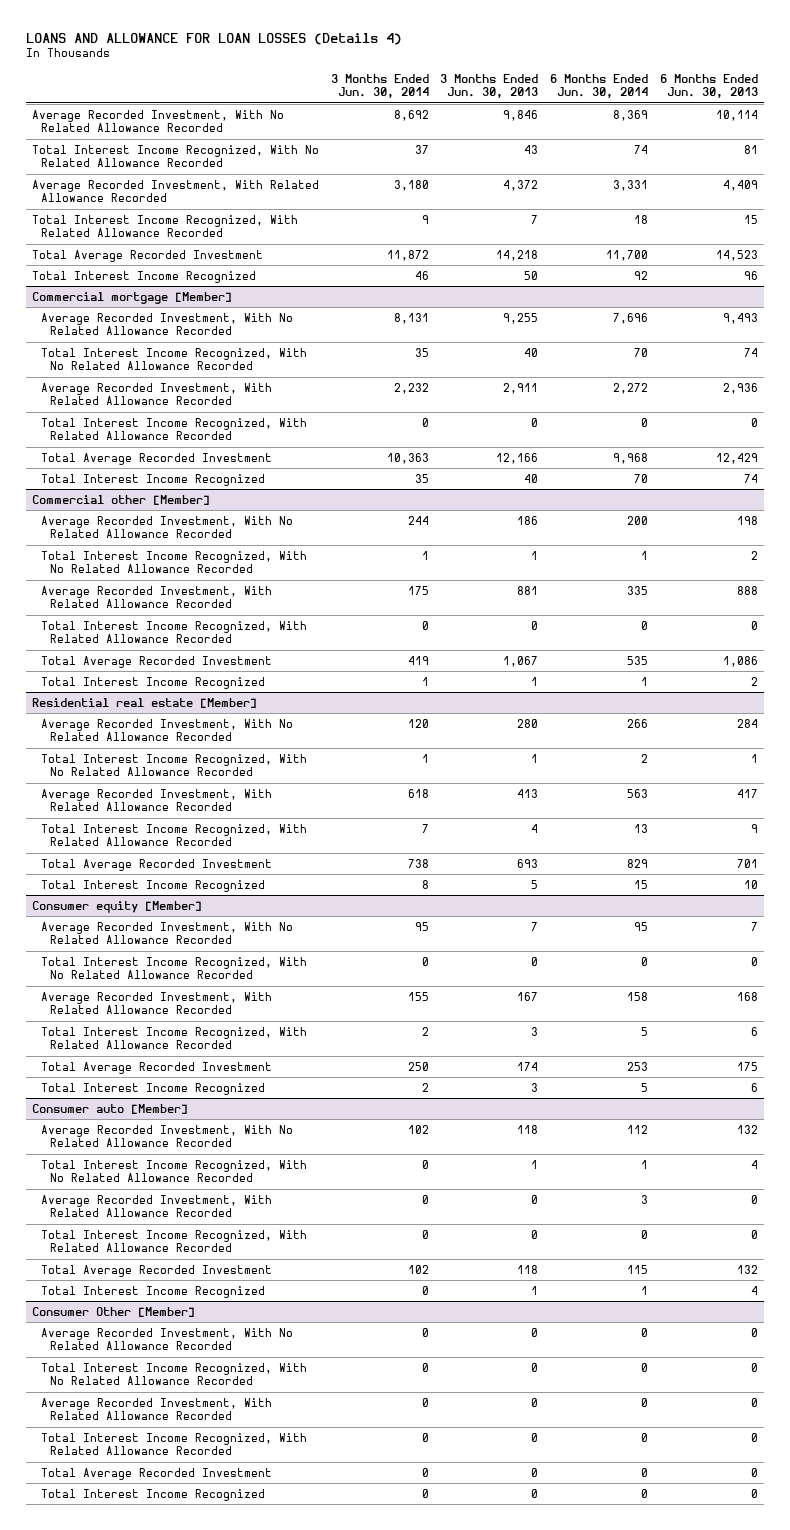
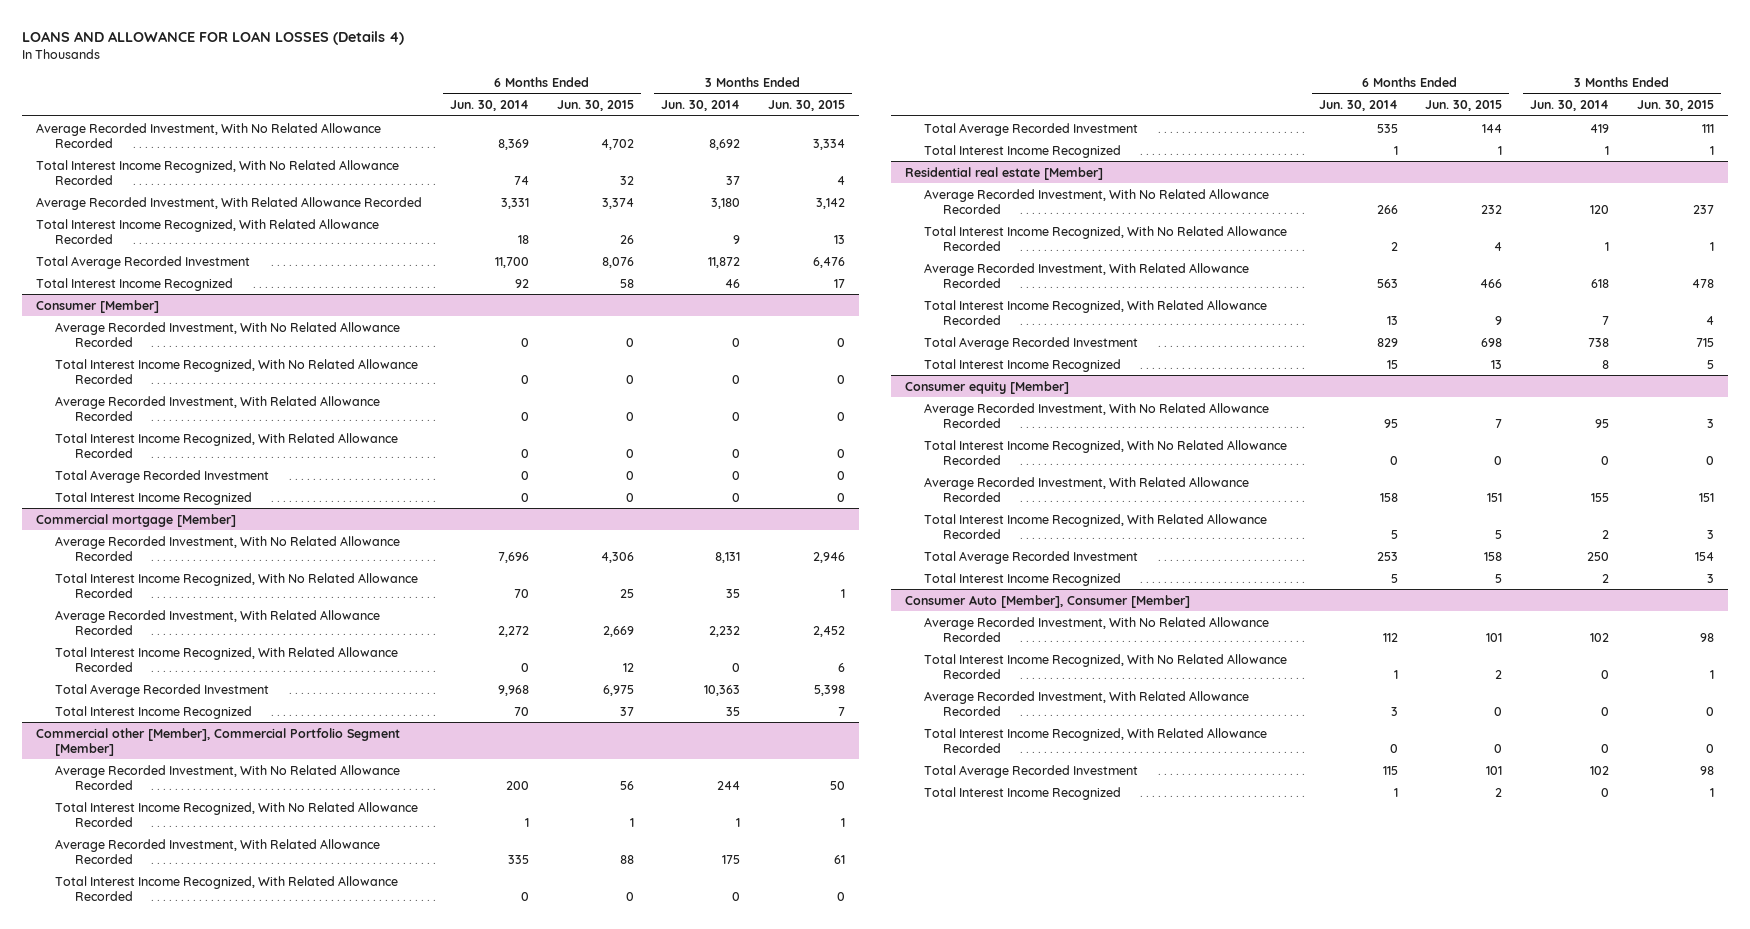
- | 3 Months Ended Jun. 30, 2014 | 3 Months Ended Jun. 30, 2013 | 6 Months Ended Jun. 30, 2014 | 6 Months Ended Jun. 30, 2013
+ | 6 Months Ended Jun. 30, 2014 | 6 Months Ended Jun. 30, 2015 | 3 Months Ended Jun. 30, 2014 | 3 Months Ended Jun. 30, 2015
+ Consumer [Member]
+ Average Recorded Investment, With No Related Allowance Recorded | 0 | 0 | 0 | 0
+ Total Interest Income Recognized, With No Related Allowance Recorded | 0 | 0 | 0 | 0
+ Average Recorded Investment, With Related Allowance Recorded | 0 | 0 | 0 | 0
+ Total Interest Income Recognized, With Related Allowance Recorded | 0 | 0 | 0 | 0
+ Total Average Recorded Investment | 0 | 0 | 0 | 0
+ Total Interest Income Recognized | 0 | 0 | 0 | 0
- Commercial other [Member]
+ Commercial other [Member], Commercial Portfolio Segment [Member]
- Consumer auto [Member]
+ Consumer Auto [Member], Consumer [Member]
- Consumer Other [Member]
- Average Recorded Investment, With No Related Allowance Recorded | 0 | 0 | 0 | 0
- Total Interest Income Recognized, With No Related Allowance Recorded | 0 | 0 | 0 | 0
- Average Recorded Investment, With Related Allowance Recorded | 0 | 0 | 0 | 0
- Total Interest Income Recognized, With Related Allowance Recorded | 0 | 0 | 0 | 0
- Total Average Recorded Investment | 0 | 0 | 0 | 0
- Total Interest Income Recognized | 0 | 0 | 0 | 0

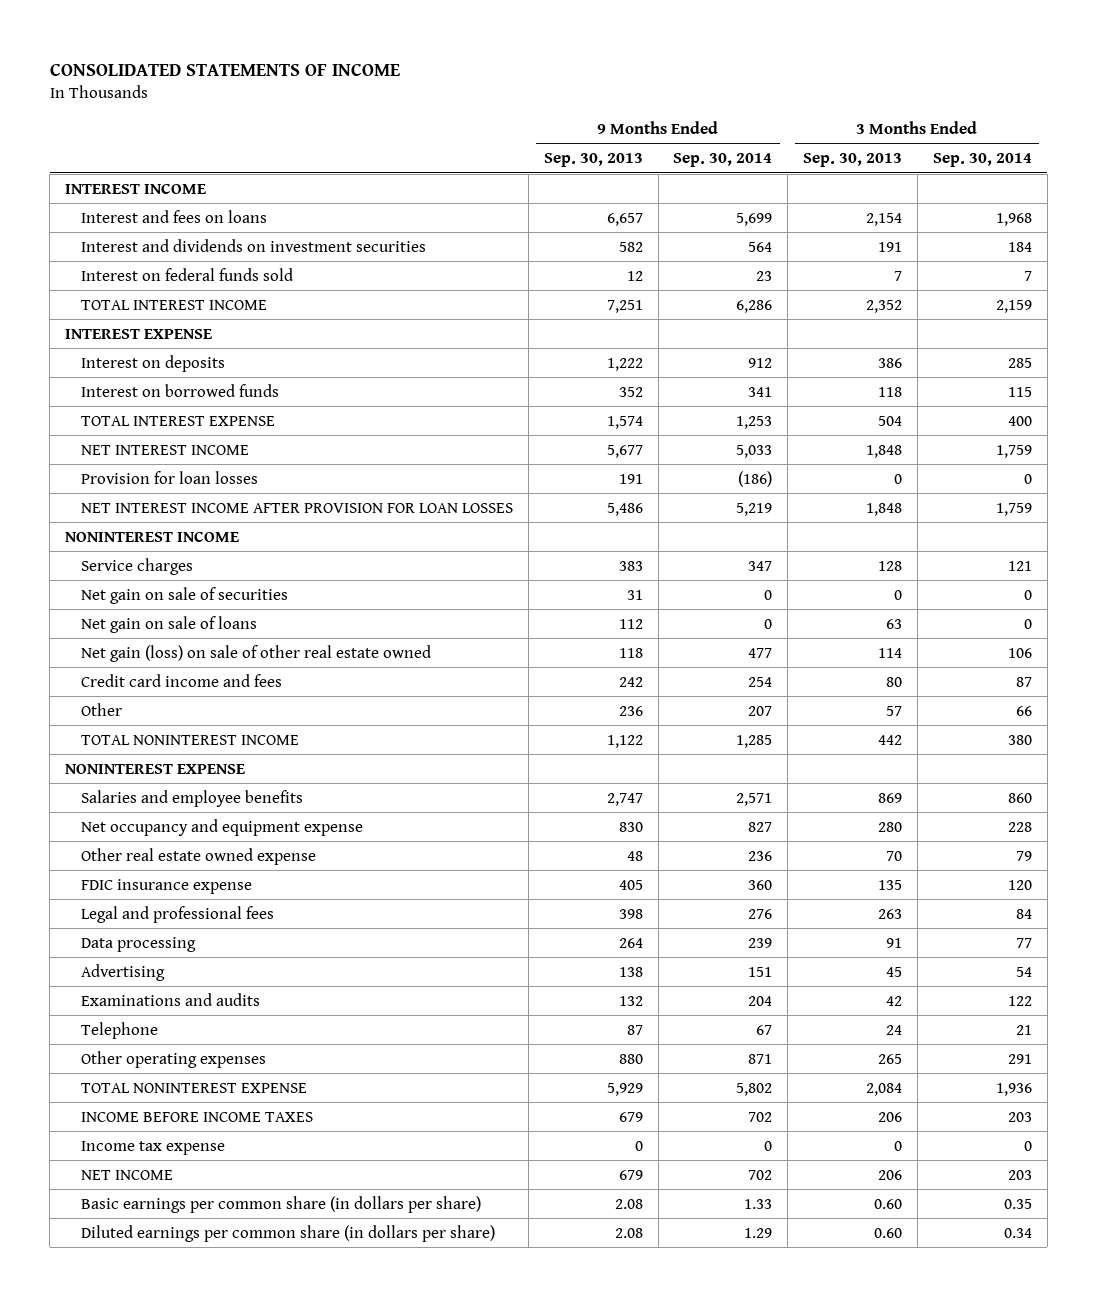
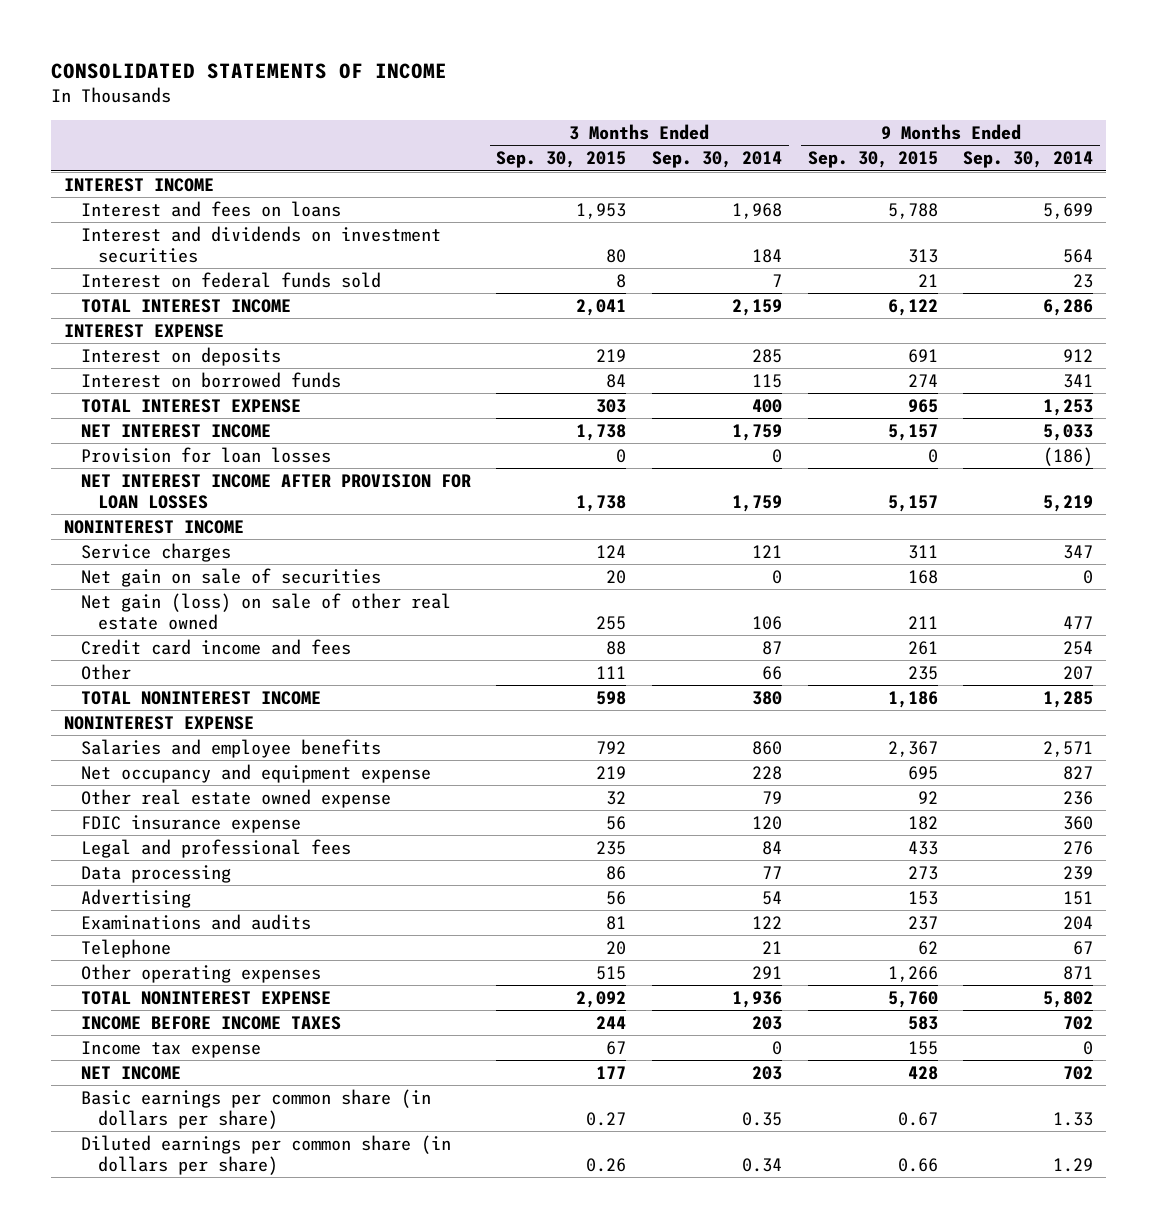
- | 9 Months Ended Sep. 30, 2013 | 9 Months Ended Sep. 30, 2014 | 3 Months Ended Sep. 30, 2013 | 3 Months Ended Sep. 30, 2014
+ | 3 Months Ended Sep. 30, 2015 | 3 Months Ended Sep. 30, 2014 | 9 Months Ended Sep. 30, 2015 | 9 Months Ended Sep. 30, 2014
- Net gain on sale of loans | 112 | 0 | 63 | 0

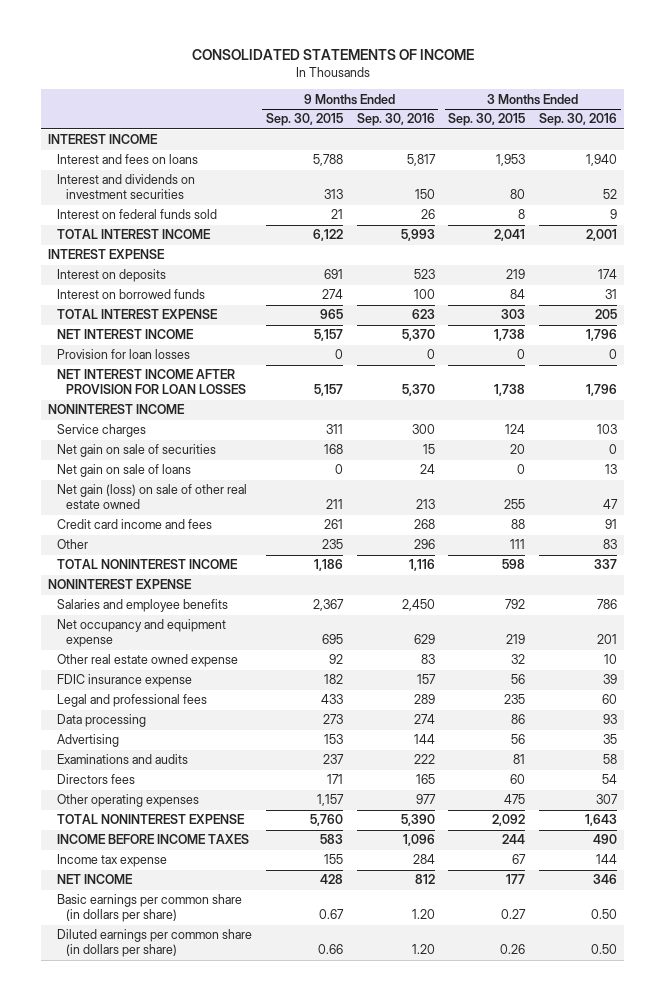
- | 3 Months Ended Sep. 30, 2015 | 3 Months Ended Sep. 30, 2014 | 9 Months Ended Sep. 30, 2015 | 9 Months Ended Sep. 30, 2014
+ | 9 Months Ended Sep. 30, 2015 | 9 Months Ended Sep. 30, 2016 | 3 Months Ended Sep. 30, 2015 | 3 Months Ended Sep. 30, 2016
+ Net gain on sale of loans | 0 | 24 | 0 | 13
- Telephone | 20 | 21 | 62 | 67
- Other operating expenses | 515 | 291 | 1,266 | 871
+ Directors fees | 171 | 165 | 60 | 54
+ Other operating expenses | 1,157 | 977 | 475 | 307

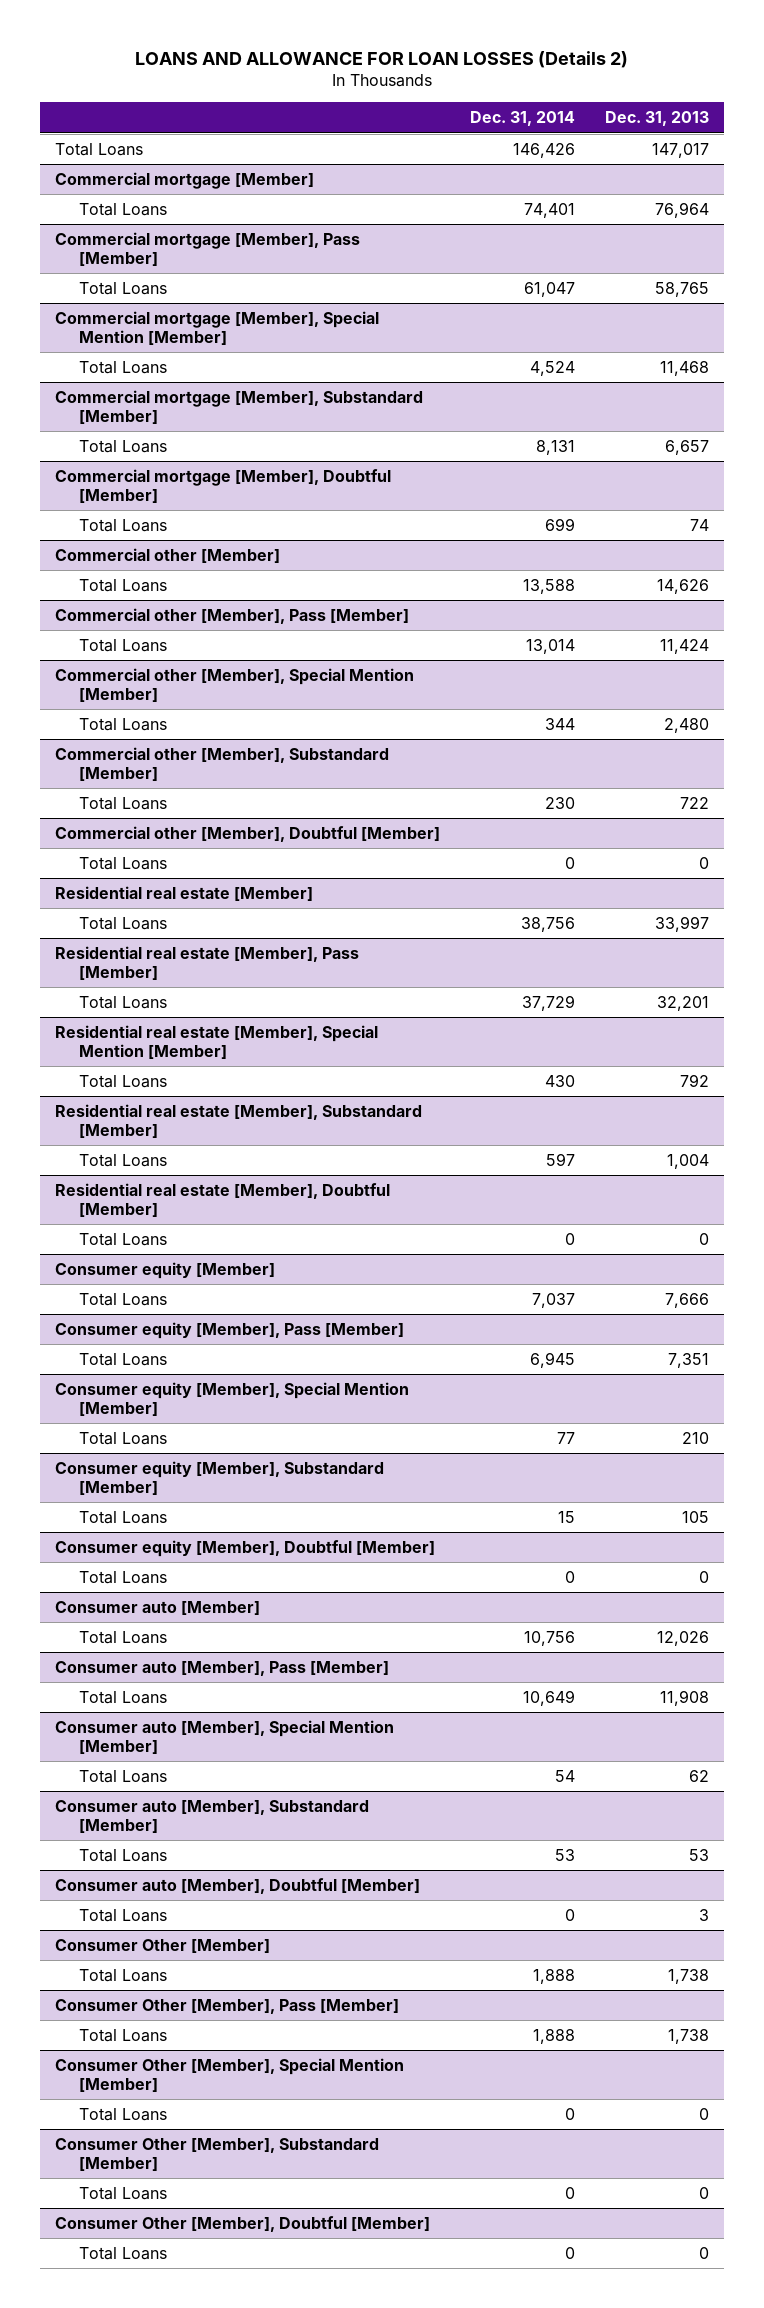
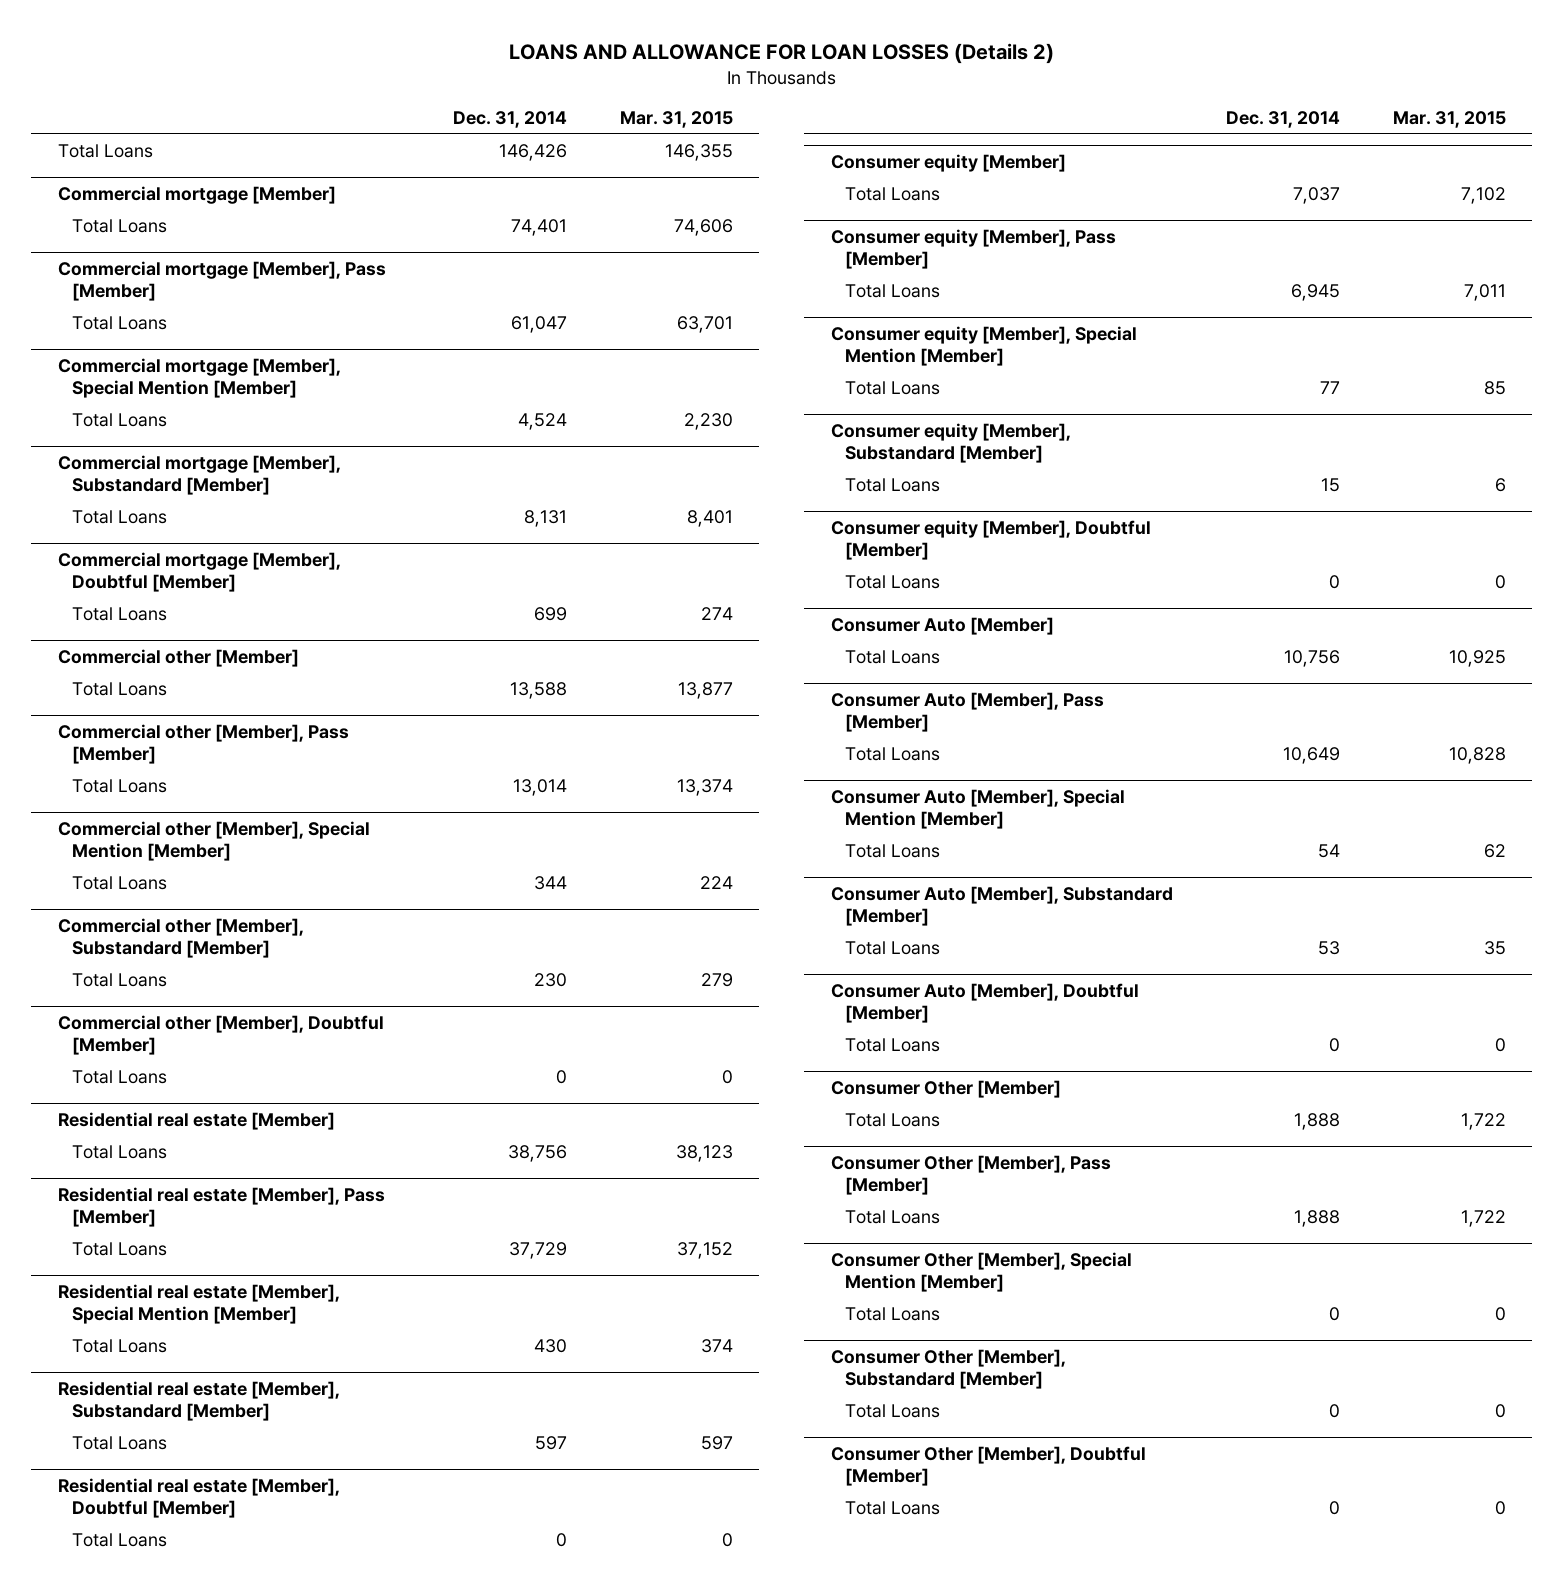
- | Dec. 31, 2014 | Dec. 31, 2013
+ | Dec. 31, 2014 | Mar. 31, 2015
- Consumer auto [Member]
+ Consumer Auto [Member]
- Consumer auto [Member], Pass [Member]
+ Consumer Auto [Member], Pass [Member]
- Consumer auto [Member], Special Mention [Member]
+ Consumer Auto [Member], Special Mention [Member]
- Consumer auto [Member], Substandard [Member]
+ Consumer Auto [Member], Substandard [Member]
- Consumer auto [Member], Doubtful [Member]
+ Consumer Auto [Member], Doubtful [Member]

